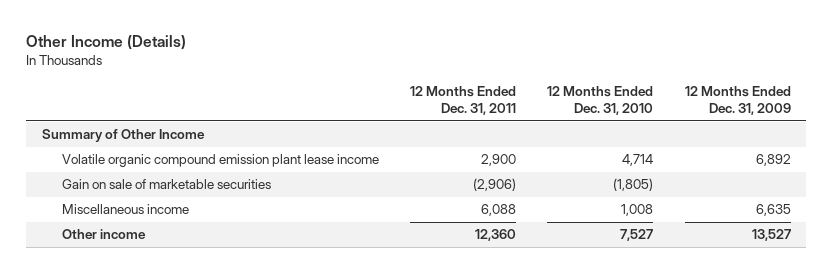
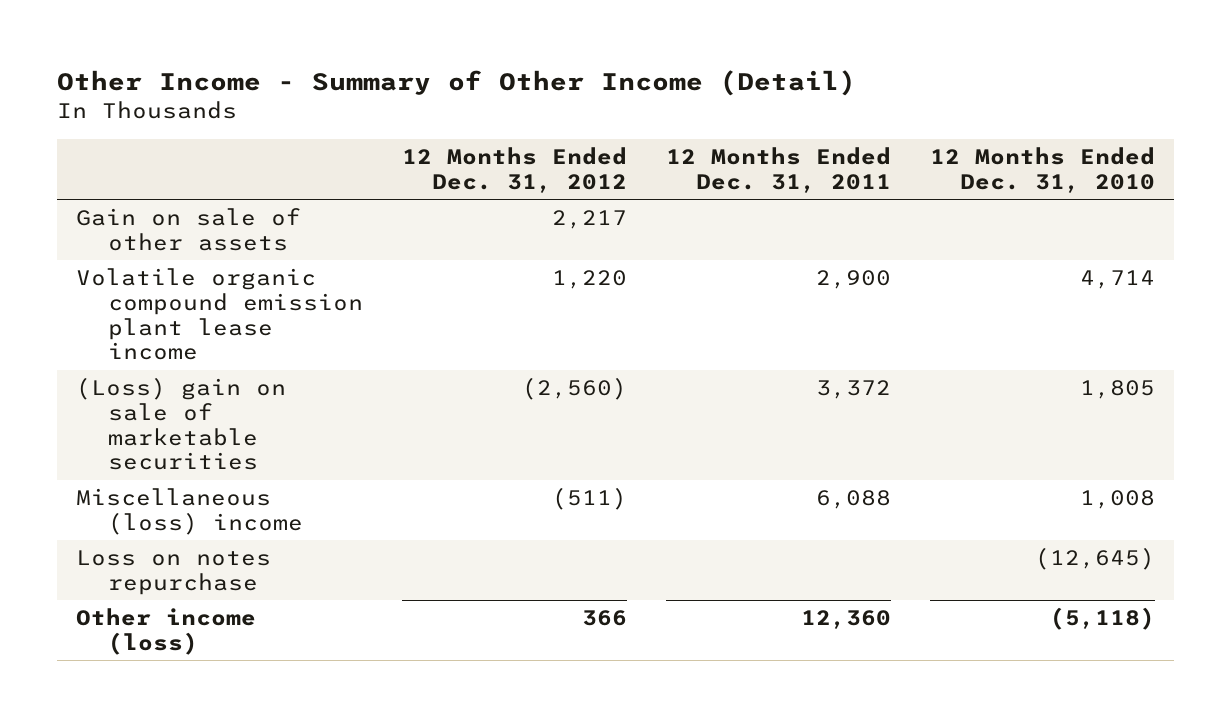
- Other Income (Details)
+ Other Income - Summary of Other Income (Detail)
- | 12 Months Ended Dec. 31, 2011 | 12 Months Ended Dec. 31, 2010 | 12 Months Ended Dec. 31, 2009
+ | 12 Months Ended Dec. 31, 2012 | 12 Months Ended Dec. 31, 2011 | 12 Months Ended Dec. 31, 2010
- Summary of Other Income
+ Gain on sale of other assets | 2,217 | |
- Gain on sale of marketable securities | (2,906) | (1,805) |
- Miscellaneous income | 6,088 | 1,008 | 6,635
- Other income | 12,360 | 7,527 | 13,527
+ (Loss) gain on sale of marketable securities | (2,560) | 3,372 | 1,805
+ Miscellaneous (loss) income | (511) | 6,088 | 1,008
+ Loss on notes repurchase | | | (12,645)
+ Other income (loss) | 366 | 12,360 | (5,118)

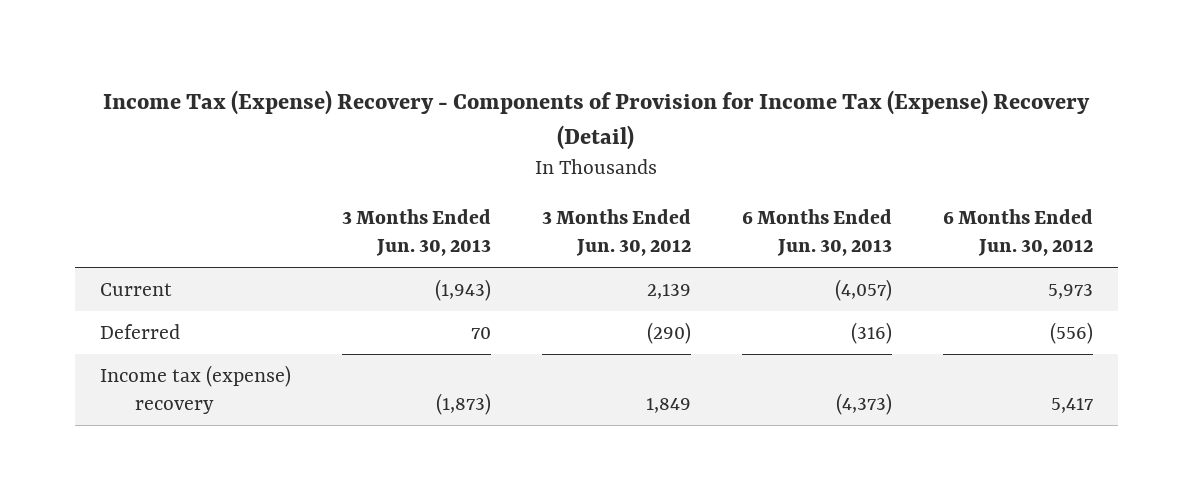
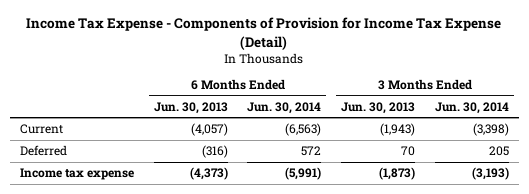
- Income Tax (Expense) Recovery - Components of Provision for Income Tax (Expense) Recovery (Detail)
+ Income Tax Expense - Components of Provision for Income Tax Expense (Detail)
- | 3 Months Ended Jun. 30, 2013 | 3 Months Ended Jun. 30, 2012 | 6 Months Ended Jun. 30, 2013 | 6 Months Ended Jun. 30, 2012
+ | 6 Months Ended Jun. 30, 2013 | 6 Months Ended Jun. 30, 2014 | 3 Months Ended Jun. 30, 2013 | 3 Months Ended Jun. 30, 2014
- Income tax (expense) recovery | (1,873) | 1,849 | (4,373) | 5,417
+ Income tax expense | (4,373) | (5,991) | (1,873) | (3,193)

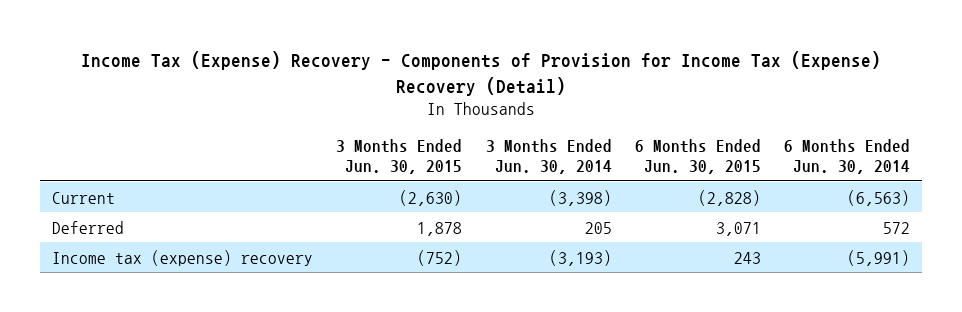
- Income Tax Expense - Components of Provision for Income Tax Expense (Detail)
+ Income Tax (Expense) Recovery - Components of Provision for Income Tax (Expense) Recovery (Detail)
- | 6 Months Ended Jun. 30, 2013 | 6 Months Ended Jun. 30, 2014 | 3 Months Ended Jun. 30, 2013 | 3 Months Ended Jun. 30, 2014
+ | 3 Months Ended Jun. 30, 2015 | 3 Months Ended Jun. 30, 2014 | 6 Months Ended Jun. 30, 2015 | 6 Months Ended Jun. 30, 2014
- Income tax expense | (4,373) | (5,991) | (1,873) | (3,193)
+ Income tax (expense) recovery | (752) | (3,193) | 243 | (5,991)

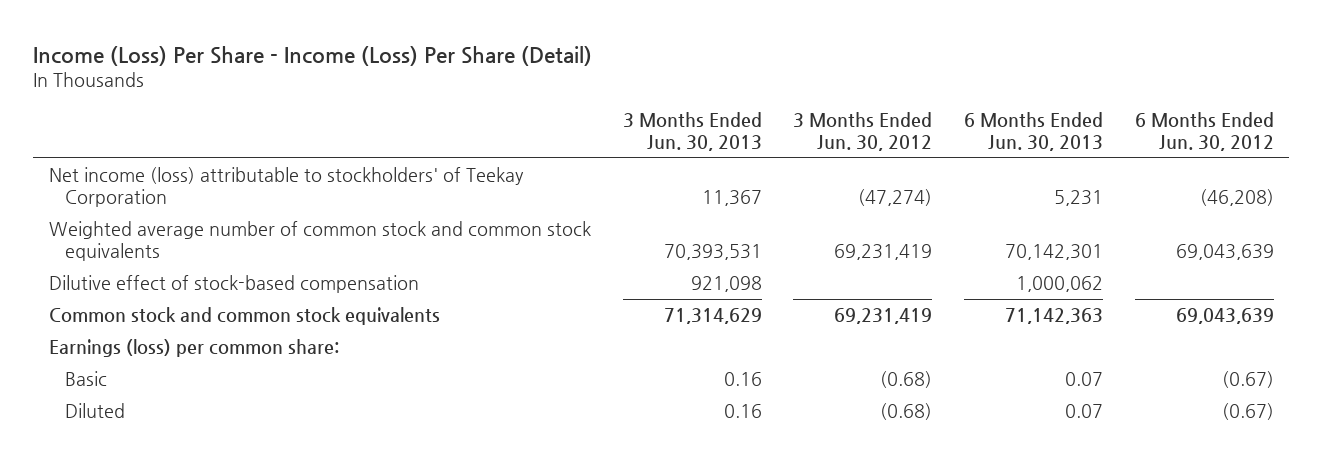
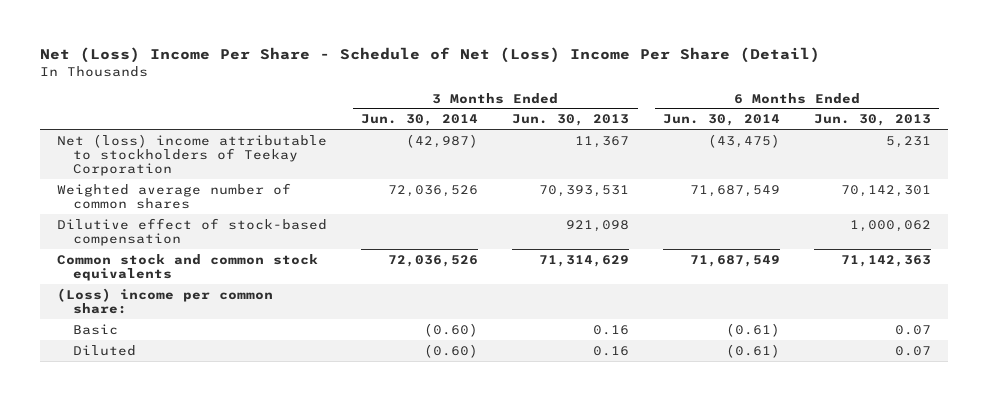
- Income (Loss) Per Share - Income (Loss) Per Share (Detail)
+ Net (Loss) Income Per Share - Schedule of Net (Loss) Income Per Share (Detail)
- | 3 Months Ended Jun. 30, 2013 | 3 Months Ended Jun. 30, 2012 | 6 Months Ended Jun. 30, 2013 | 6 Months Ended Jun. 30, 2012
+ | 3 Months Ended Jun. 30, 2014 | 3 Months Ended Jun. 30, 2013 | 6 Months Ended Jun. 30, 2014 | 6 Months Ended Jun. 30, 2013
- Net income (loss) attributable to stockholders' of Teekay Corporation | 11,367 | (47,274) | 5,231 | (46,208)
- Weighted average number of common stock and common stock equivalents | 70,393,531 | 69,231,419 | 70,142,301 | 69,043,639
+ Net (loss) income attributable to stockholders of Teekay Corporation | (42,987) | 11,367 | (43,475) | 5,231
+ Weighted average number of common shares | 72,036,526 | 70,393,531 | 71,687,549 | 70,142,301
- Earnings (loss) per common share:
+ (Loss) income per common share:

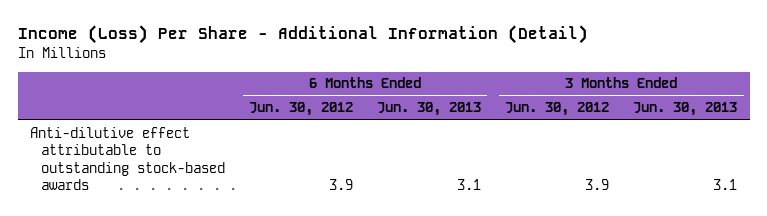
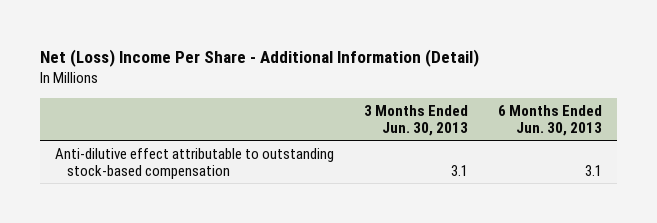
- Income (Loss) Per Share - Additional Information (Detail)
+ Net (Loss) Income Per Share - Additional Information (Detail)
- | 6 Months Ended Jun. 30, 2012 | 6 Months Ended Jun. 30, 2013 | 3 Months Ended Jun. 30, 2012 | 3 Months Ended Jun. 30, 2013
+ | 3 Months Ended Jun. 30, 2013 | 6 Months Ended Jun. 30, 2013
- Anti-dilutive effect attributable to outstanding stock-based awards | 3.9 | 3.1 | 3.9 | 3.1
+ Anti-dilutive effect attributable to outstanding stock-based compensation | 3.1 | 3.1

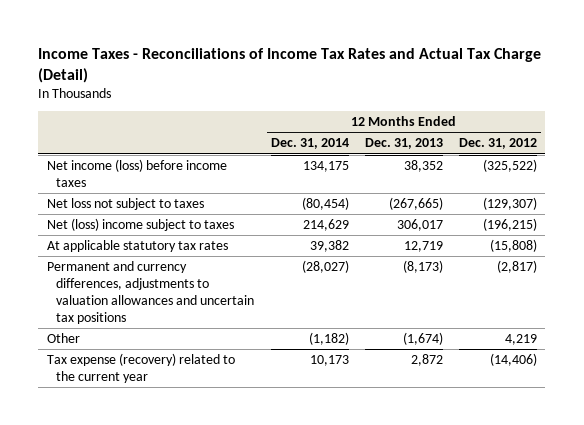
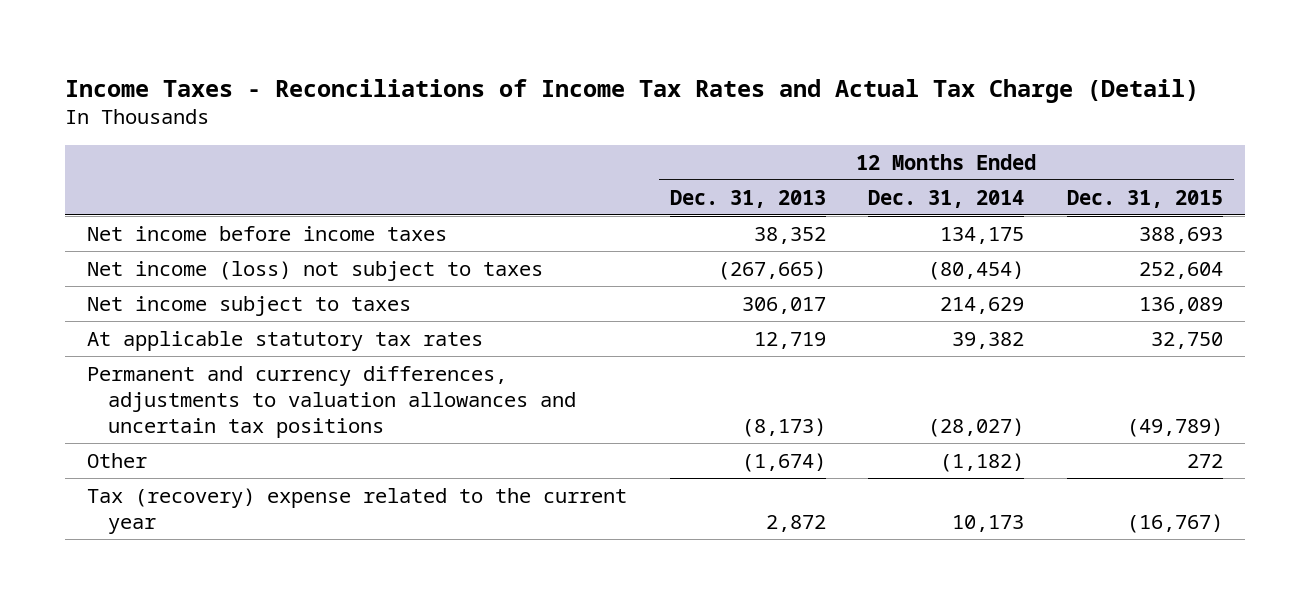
- | 12 Months Ended Dec. 31, 2014 | 12 Months Ended Dec. 31, 2013 | 12 Months Ended Dec. 31, 2012
+ | 12 Months Ended Dec. 31, 2013 | 12 Months Ended Dec. 31, 2014 | 12 Months Ended Dec. 31, 2015
- Net income (loss) before income taxes | 134,175 | 38,352 | (325,522)
- Net loss not subject to taxes | (80,454) | (267,665) | (129,307)
- Net (loss) income subject to taxes | 214,629 | 306,017 | (196,215)
+ Net income before income taxes | 38,352 | 134,175 | 388,693
+ Net income (loss) not subject to taxes | (267,665) | (80,454) | 252,604
+ Net income subject to taxes | 306,017 | 214,629 | 136,089
- Tax expense (recovery) related to the current year | 10,173 | 2,872 | (14,406)
+ Tax (recovery) expense related to the current year | 2,872 | 10,173 | (16,767)

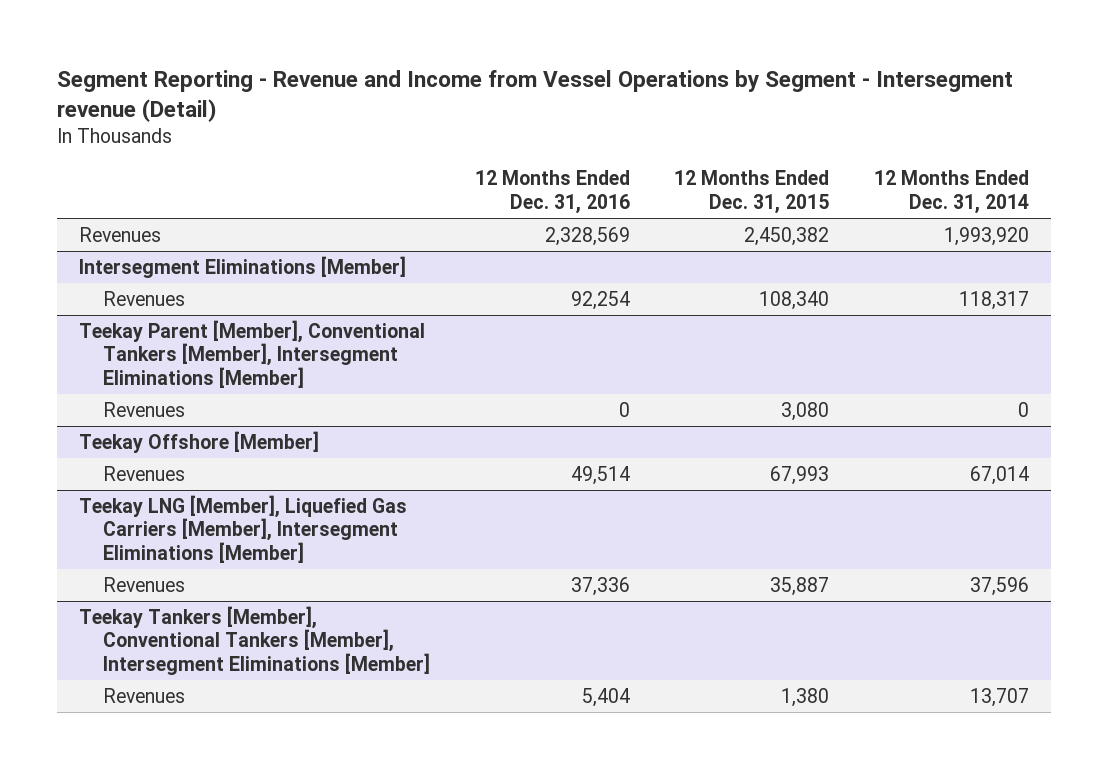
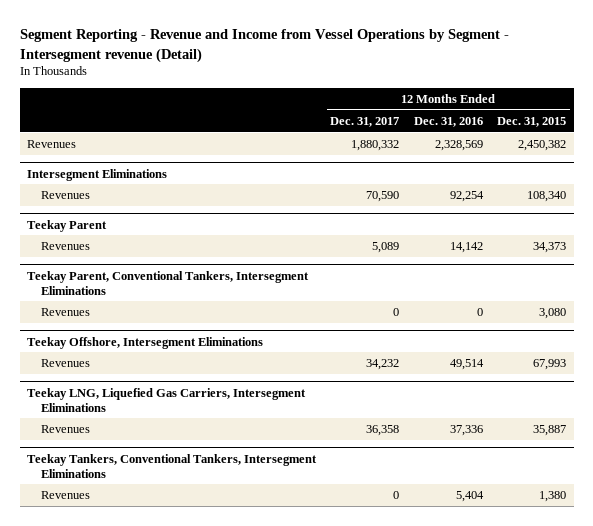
- | 12 Months Ended Dec. 31, 2016 | 12 Months Ended Dec. 31, 2015 | 12 Months Ended Dec. 31, 2014
+ | 12 Months Ended Dec. 31, 2017 | 12 Months Ended Dec. 31, 2016 | 12 Months Ended Dec. 31, 2015
- Intersegment Eliminations [Member]
+ Intersegment Eliminations
- Teekay Parent [Member], Conventional Tankers [Member], Intersegment Eliminations [Member]
+ Teekay Parent
+ Revenues | 5,089 | 14,142 | 34,373
+ Teekay Parent, Conventional Tankers, Intersegment Eliminations
- Teekay Offshore [Member]
+ Teekay Offshore, Intersegment Eliminations
- Teekay LNG [Member], Liquefied Gas Carriers [Member], Intersegment Eliminations [Member]
+ Teekay LNG, Liquefied Gas Carriers, Intersegment Eliminations
- Teekay Tankers [Member], Conventional Tankers [Member], Intersegment Eliminations [Member]
+ Teekay Tankers, Conventional Tankers, Intersegment Eliminations

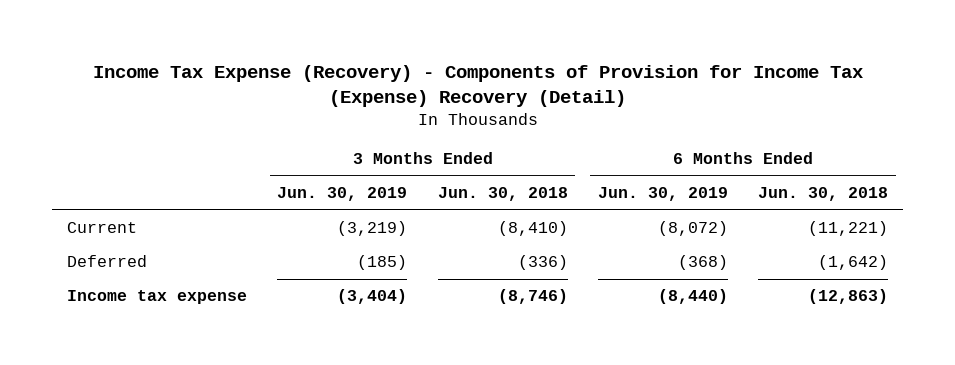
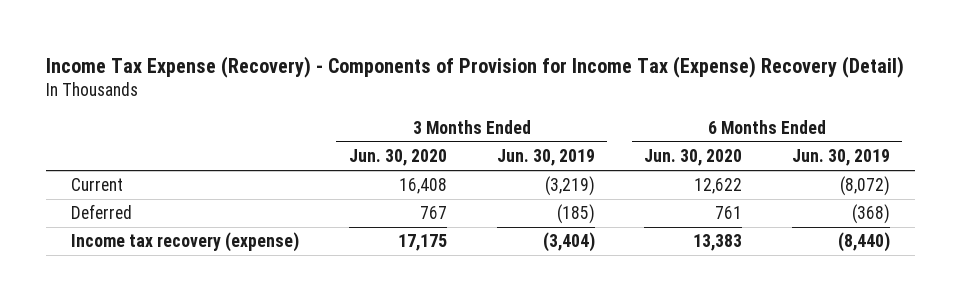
- | 3 Months Ended Jun. 30, 2019 | 3 Months Ended Jun. 30, 2018 | 6 Months Ended Jun. 30, 2019 | 6 Months Ended Jun. 30, 2018
+ | 3 Months Ended Jun. 30, 2020 | 3 Months Ended Jun. 30, 2019 | 6 Months Ended Jun. 30, 2020 | 6 Months Ended Jun. 30, 2019
- Income tax expense | (3,404) | (8,746) | (8,440) | (12,863)
+ Income tax recovery (expense) | 17,175 | (3,404) | 13,383 | (8,440)

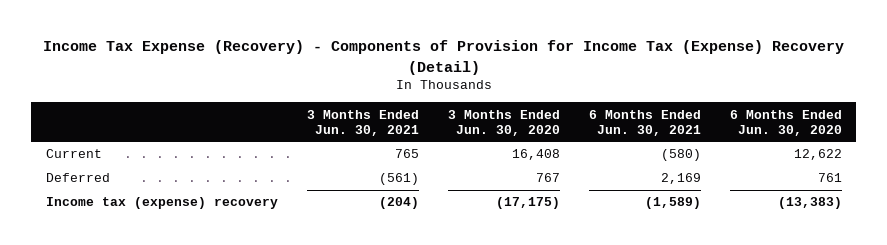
- | 3 Months Ended Jun. 30, 2020 | 3 Months Ended Jun. 30, 2019 | 6 Months Ended Jun. 30, 2020 | 6 Months Ended Jun. 30, 2019
+ | 3 Months Ended Jun. 30, 2021 | 3 Months Ended Jun. 30, 2020 | 6 Months Ended Jun. 30, 2021 | 6 Months Ended Jun. 30, 2020
- Income tax recovery (expense) | 17,175 | (3,404) | 13,383 | (8,440)
+ Income tax (expense) recovery | (204) | (17,175) | (1,589) | (13,383)

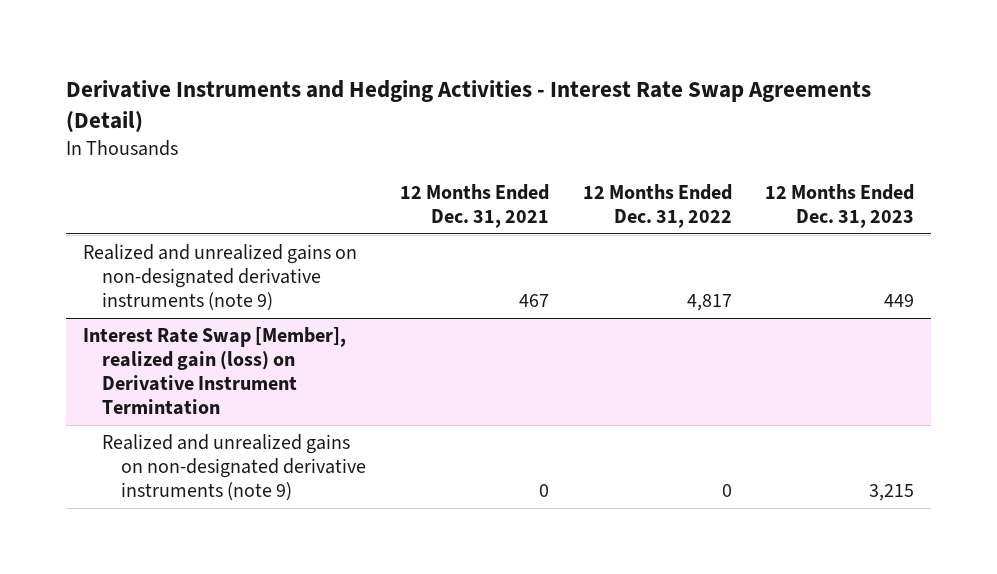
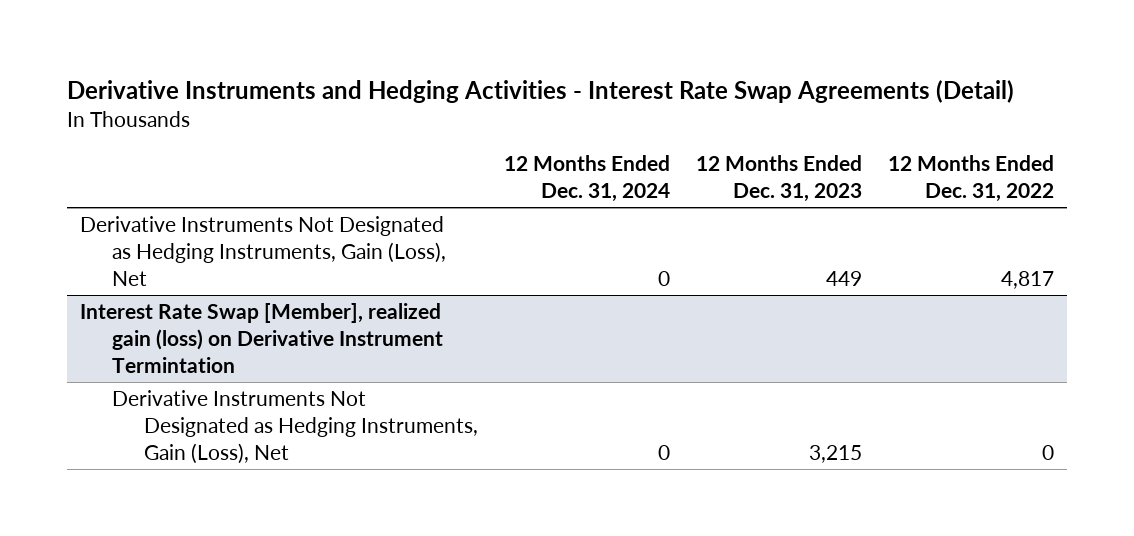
- | 12 Months Ended Dec. 31, 2021 | 12 Months Ended Dec. 31, 2022 | 12 Months Ended Dec. 31, 2023
+ | 12 Months Ended Dec. 31, 2024 | 12 Months Ended Dec. 31, 2023 | 12 Months Ended Dec. 31, 2022
- Realized and unrealized gains on non-designated derivative instruments (note 9) | 467 | 4,817 | 449
+ Derivative Instruments Not Designated as Hedging Instruments, Gain (Loss), Net | 0 | 449 | 4,817
@ Interest Rate Swap [Member], realized gain (loss) on Derivative Instrument Termintation
- Realized and unrealized gains on non-designated derivative instruments (note 9) | 0 | 0 | 3,215
+ Derivative Instruments Not Designated as Hedging Instruments, Gain (Loss), Net | 0 | 3,215 | 0

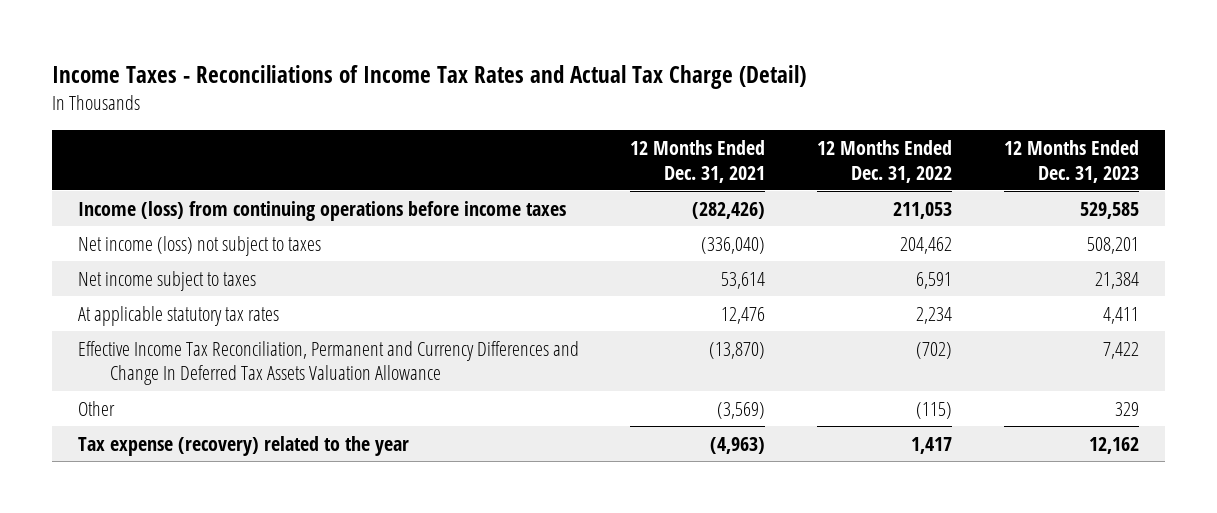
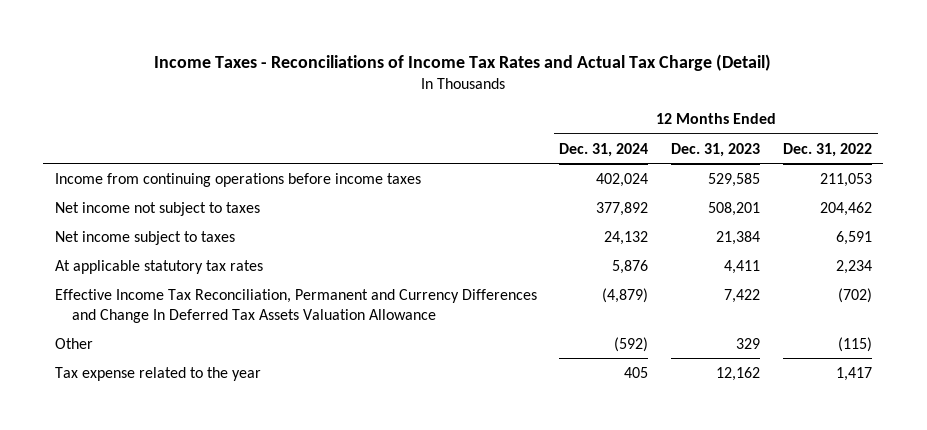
- | 12 Months Ended Dec. 31, 2021 | 12 Months Ended Dec. 31, 2022 | 12 Months Ended Dec. 31, 2023
+ | 12 Months Ended Dec. 31, 2024 | 12 Months Ended Dec. 31, 2023 | 12 Months Ended Dec. 31, 2022
- Income (loss) from continuing operations before income taxes | (282,426) | 211,053 | 529,585
- Net income (loss) not subject to taxes | (336,040) | 204,462 | 508,201
+ Income from continuing operations before income taxes | 402,024 | 529,585 | 211,053
+ Net income not subject to taxes | 377,892 | 508,201 | 204,462
- Tax expense (recovery) related to the year | (4,963) | 1,417 | 12,162
+ Tax expense related to the year | 405 | 12,162 | 1,417

